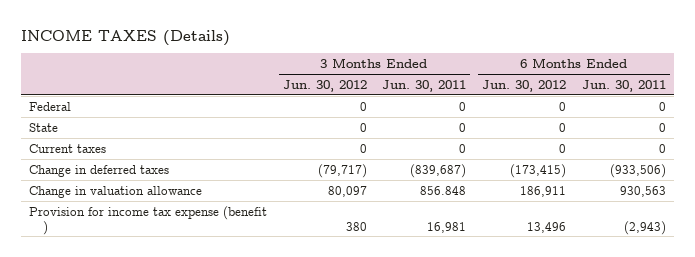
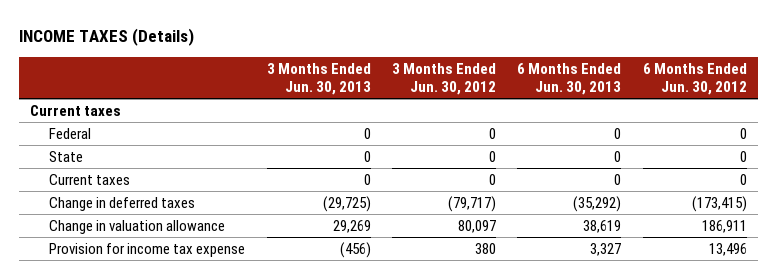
- | 3 Months Ended Jun. 30, 2012 | 3 Months Ended Jun. 30, 2011 | 6 Months Ended Jun. 30, 2012 | 6 Months Ended Jun. 30, 2011
+ | 3 Months Ended Jun. 30, 2013 | 3 Months Ended Jun. 30, 2012 | 6 Months Ended Jun. 30, 2013 | 6 Months Ended Jun. 30, 2012
+ Current taxes
- Provision for income tax expense (benefit ) | 380 | 16,981 | 13,496 | (2,943)
+ Provision for income tax expense | (456) | 380 | 3,327 | 13,496

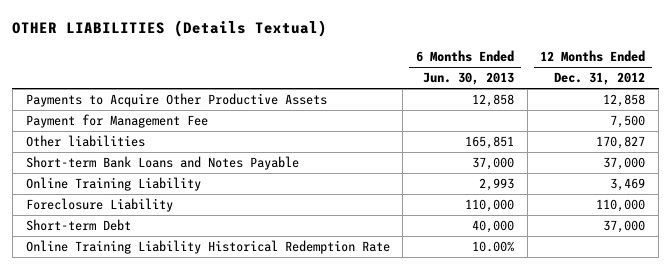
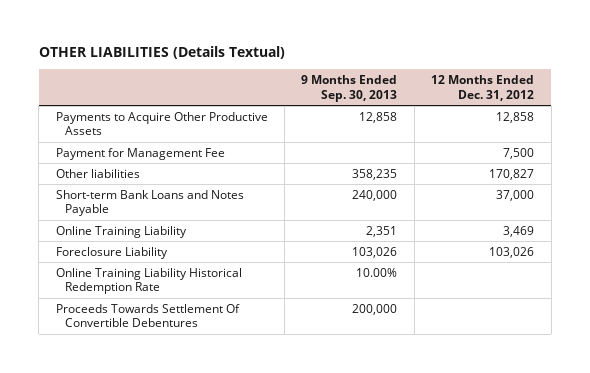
- | 6 Months Ended Jun. 30, 2013 | 12 Months Ended Dec. 31, 2012
+ | 9 Months Ended Sep. 30, 2013 | 12 Months Ended Dec. 31, 2012
- Foreclosure Liability | 110,000 | 110,000
- Short-term Debt | 40,000 | 37,000
+ Foreclosure Liability | 103,026 | 103,026
+ Proceeds Towards Settlement Of Convertible Debentures | 200,000 |

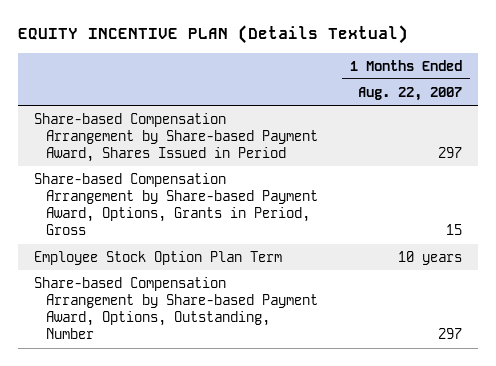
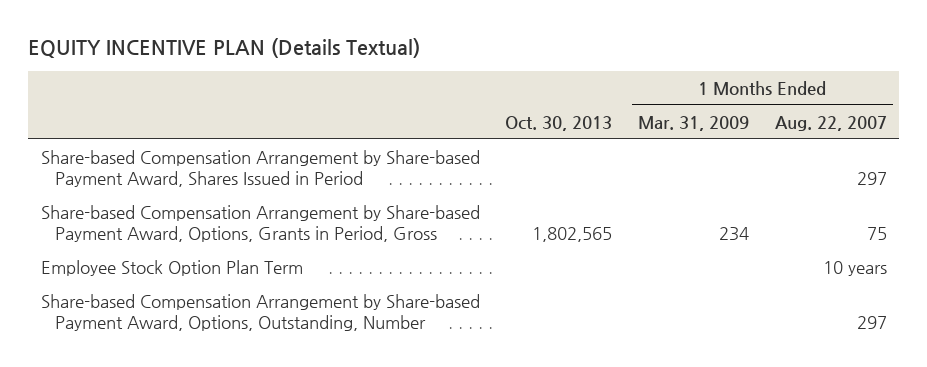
- | 1 Months Ended Aug. 22, 2007
+ | Oct. 30, 2013 | 1 Months Ended Mar. 31, 2009 | 1 Months Ended Aug. 22, 2007
- Share-based Compensation Arrangement by Share-based Payment Award, Options, Grants in Period, Gross | 15
+ Share-based Compensation Arrangement by Share-based Payment Award, Options, Grants in Period, Gross | 1,802,565 | 234 | 75

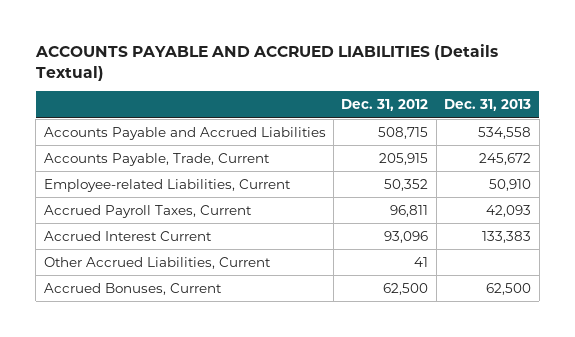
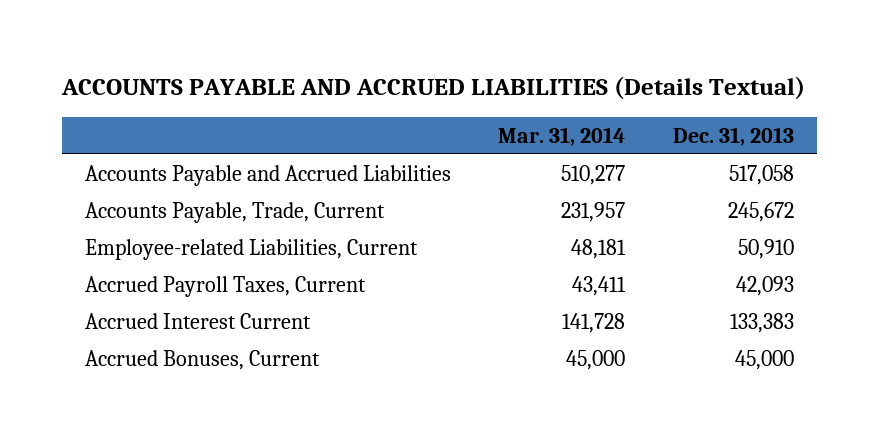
- | Dec. 31, 2012 | Dec. 31, 2013
+ | Mar. 31, 2014 | Dec. 31, 2013
- Accounts Payable and Accrued Liabilities | 508,715 | 534,558
+ Accounts Payable and Accrued Liabilities | 510,277 | 517,058
- Other Accrued Liabilities, Current | 41 |
- Accrued Bonuses, Current | 62,500 | 62,500
+ Accrued Bonuses, Current | 45,000 | 45,000

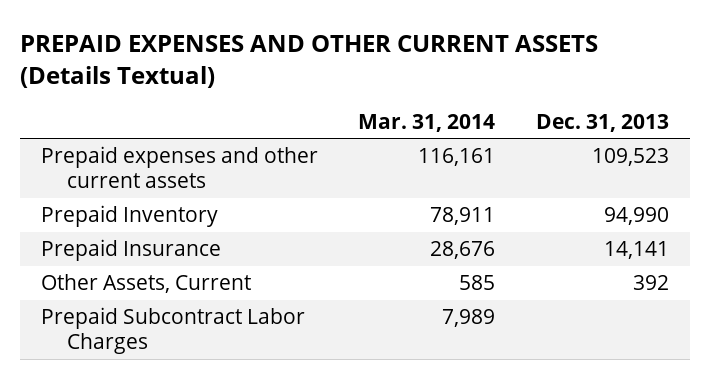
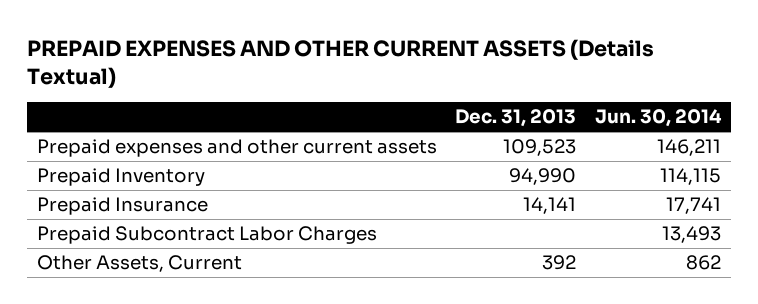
- | Mar. 31, 2014 | Dec. 31, 2013
+ | Dec. 31, 2013 | Jun. 30, 2014
moved down: Other Assets, Current | 392 | 862

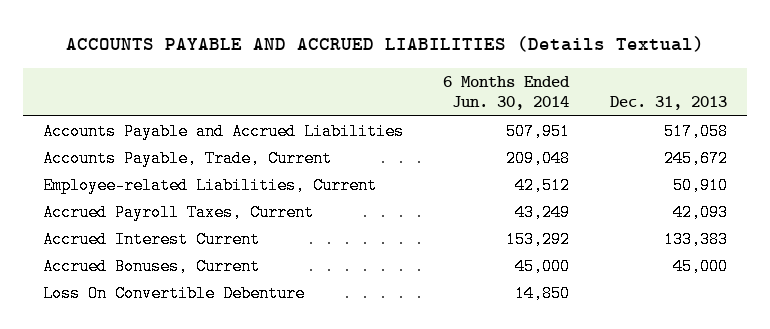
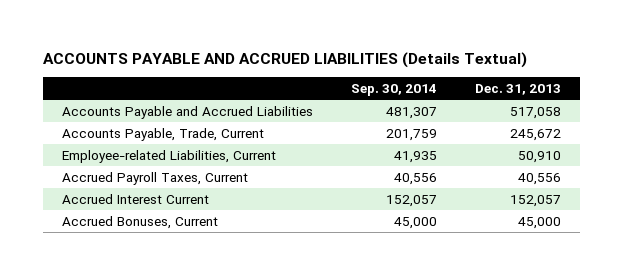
- | 6 Months Ended Jun. 30, 2014 | Dec. 31, 2013
+ | Sep. 30, 2014 | Dec. 31, 2013
- Accrued Payroll Taxes, Current | 43,249 | 42,093
- Accrued Interest Current | 153,292 | 133,383
+ Accrued Payroll Taxes, Current | 40,556 | 40,556
+ Accrued Interest Current | 152,057 | 152,057
- Loss On Convertible Debenture | 14,850 |

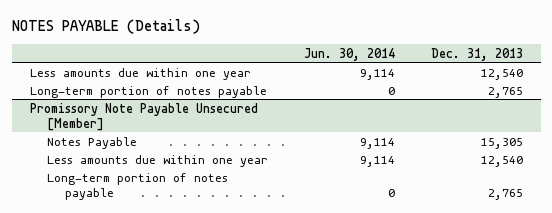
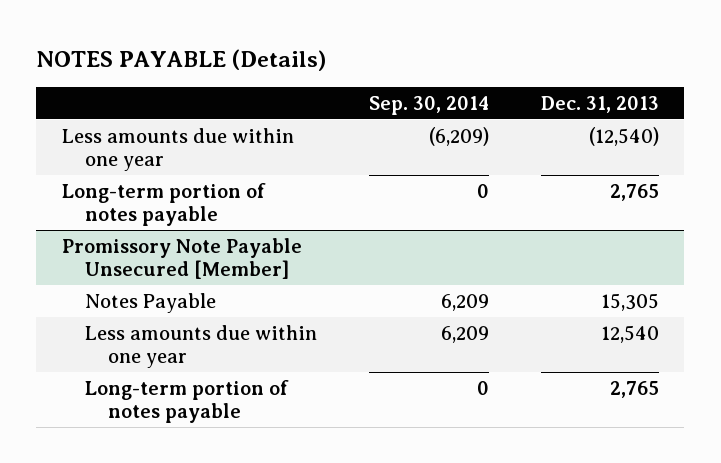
- | Jun. 30, 2014 | Dec. 31, 2013
+ | Sep. 30, 2014 | Dec. 31, 2013
- Less amounts due within one year | 9,114 | 12,540
+ Less amounts due within one year | (6,209) | (12,540)

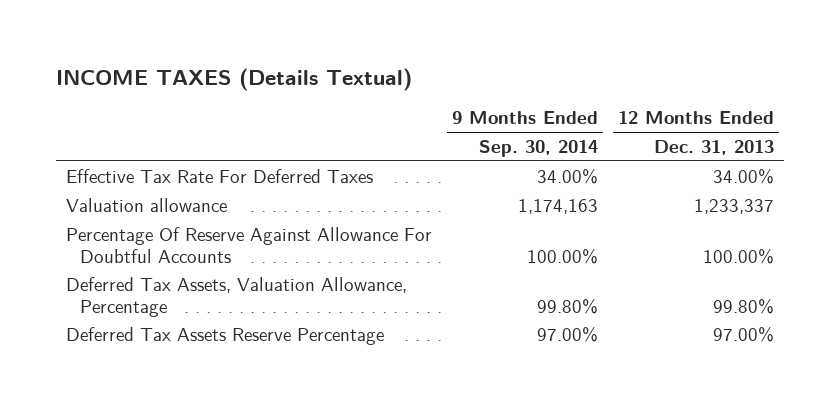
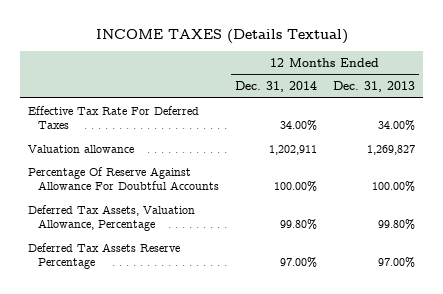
- | 9 Months Ended Sep. 30, 2014 | 12 Months Ended Dec. 31, 2013
+ | 12 Months Ended Dec. 31, 2014 | 12 Months Ended Dec. 31, 2013
- Valuation allowance | 1,174,163 | 1,233,337
+ Valuation allowance | 1,202,911 | 1,269,827

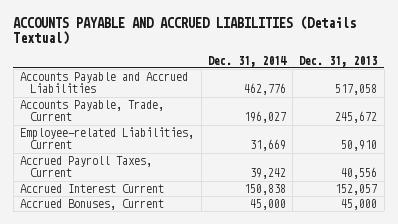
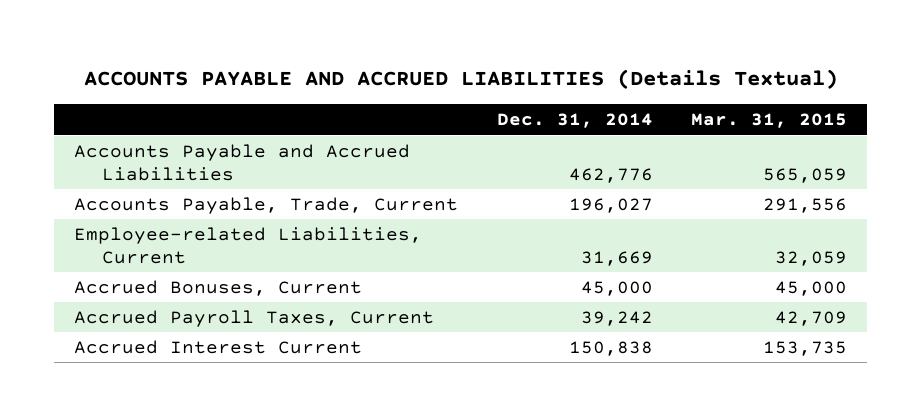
- | Dec. 31, 2014 | Dec. 31, 2013
+ | Dec. 31, 2014 | Mar. 31, 2015
moved up: Accrued Bonuses, Current | 45,000 | 45,000

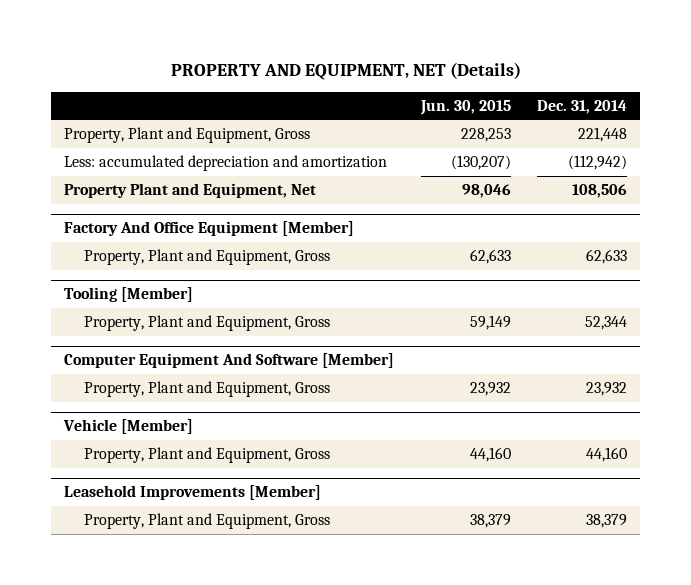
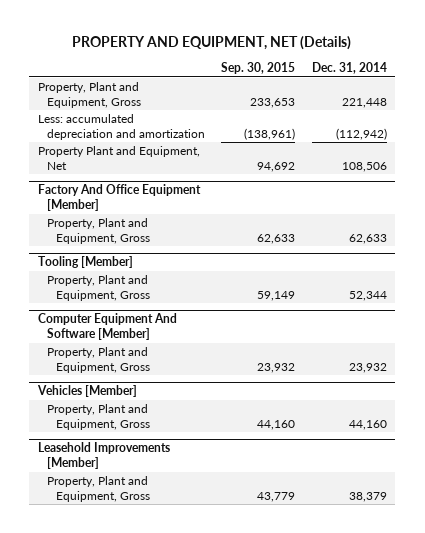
- | Jun. 30, 2015 | Dec. 31, 2014
+ | Sep. 30, 2015 | Dec. 31, 2014
- Vehicle [Member]
+ Vehicles [Member]

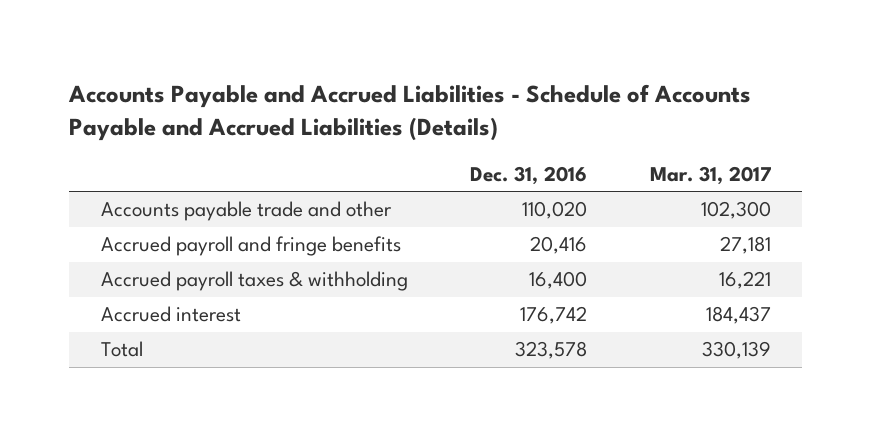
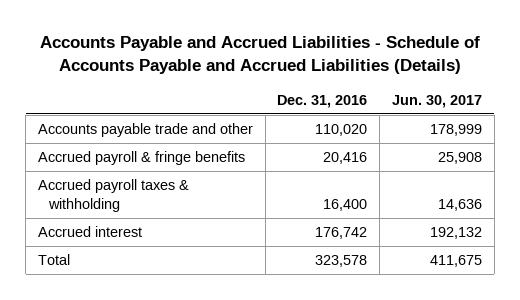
- | Dec. 31, 2016 | Mar. 31, 2017
+ | Dec. 31, 2016 | Jun. 30, 2017
- Accrued payroll and fringe benefits | 20,416 | 27,181
+ Accrued payroll & fringe benefits | 20,416 | 25,908

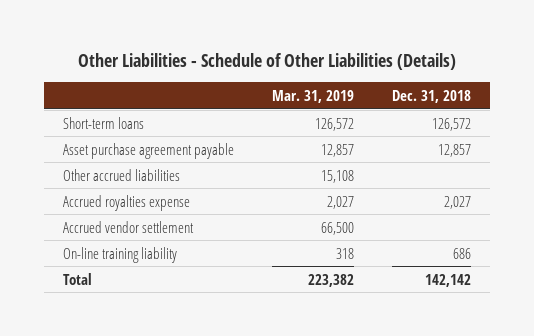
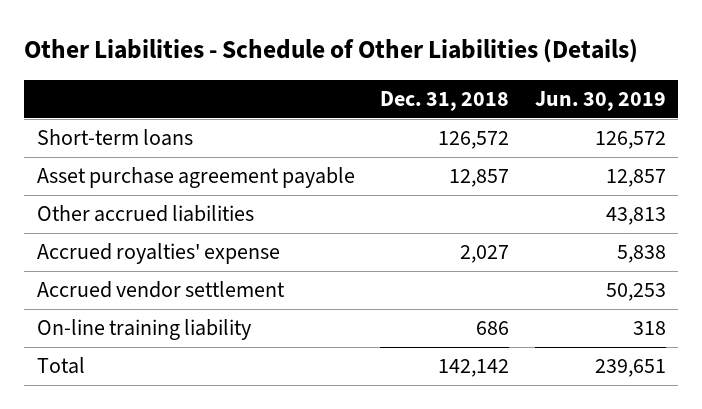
- | Mar. 31, 2019 | Dec. 31, 2018
+ | Dec. 31, 2018 | Jun. 30, 2019
- Accrued royalties expense | 2,027 | 2,027
+ Accrued royalties' expense | 2,027 | 5,838

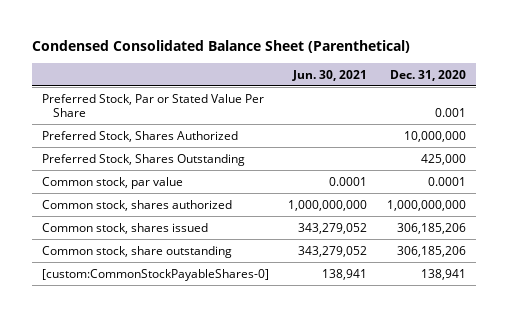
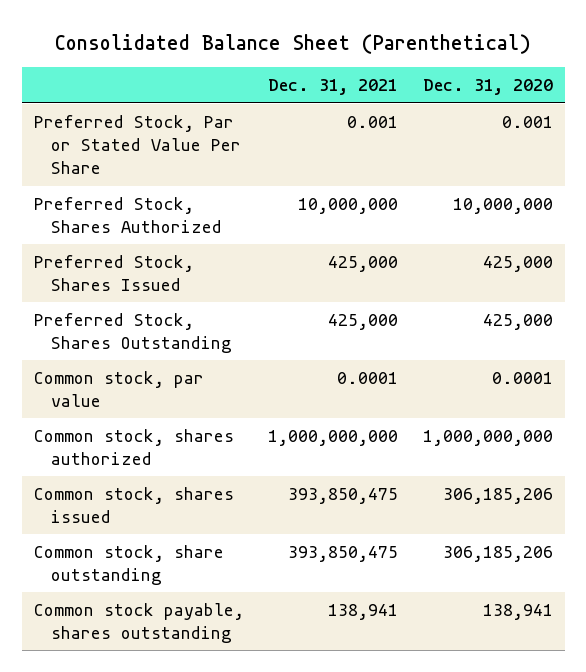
- Condensed Consolidated Balance Sheet (Parenthetical)
+ Consolidated Balance Sheet (Parenthetical)
- | Jun. 30, 2021 | Dec. 31, 2020
+ | Dec. 31, 2021 | Dec. 31, 2020
+ Preferred Stock, Shares Issued | 425,000 | 425,000
- [custom:CommonStockPayableShares-0] | 138,941 | 138,941
+ Common stock payable, shares outstanding | 138,941 | 138,941

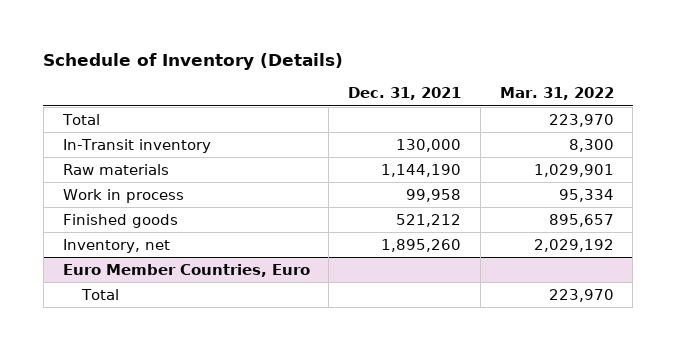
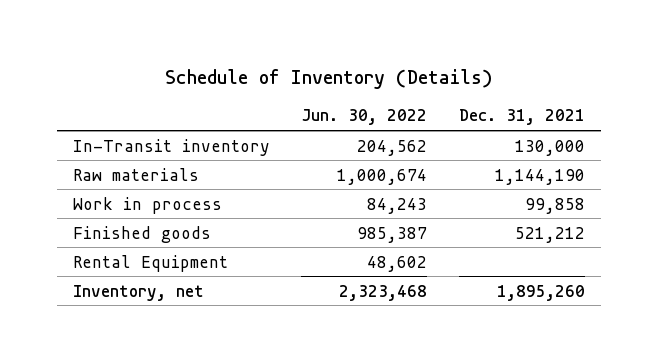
- | Dec. 31, 2021 | Mar. 31, 2022
+ | Jun. 30, 2022 | Dec. 31, 2021
- Total | | 223,970
- Work in process | 99,958 | 95,334
+ Work in process | 84,243 | 99,858
+ Rental Equipment | 48,602 |
- Euro Member Countries, Euro
- Total | | 223,970

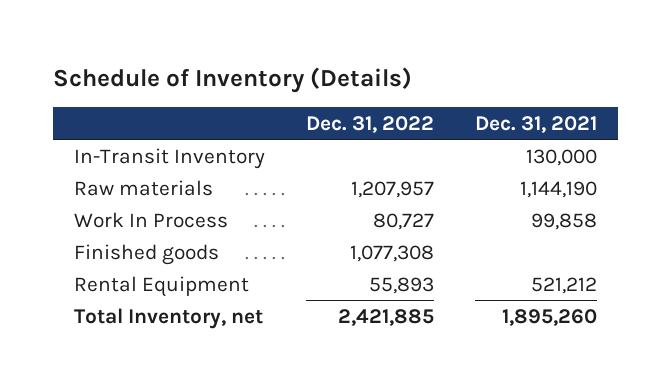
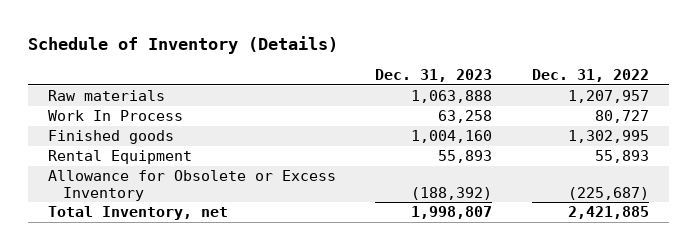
- | Dec. 31, 2022 | Dec. 31, 2021
+ | Dec. 31, 2023 | Dec. 31, 2022
- In-Transit Inventory | | 130,000
- Finished goods | 1,077,308 |
+ Finished goods | 1,004,160 | 1,302,995
+ Allowance for Obsolete or Excess Inventory | (188,392) | (225,687)

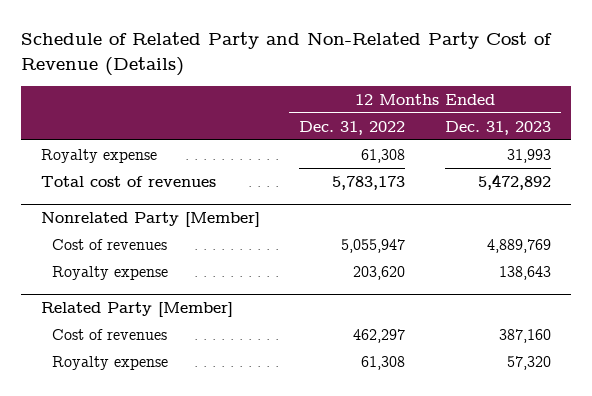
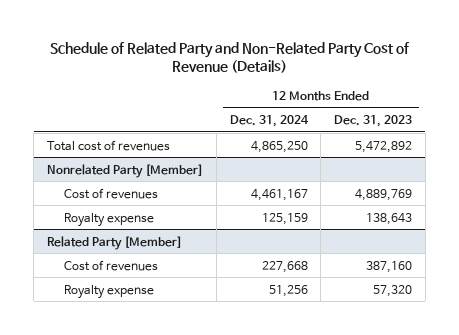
- | 12 Months Ended Dec. 31, 2022 | 12 Months Ended Dec. 31, 2023
+ | 12 Months Ended Dec. 31, 2024 | 12 Months Ended Dec. 31, 2023
- Royalty expense | 61,308 | 31,993

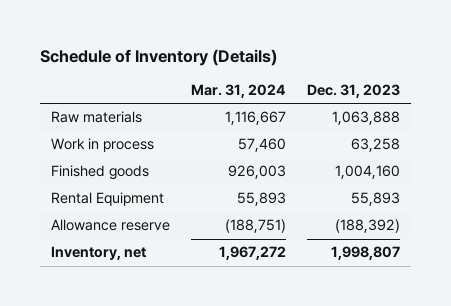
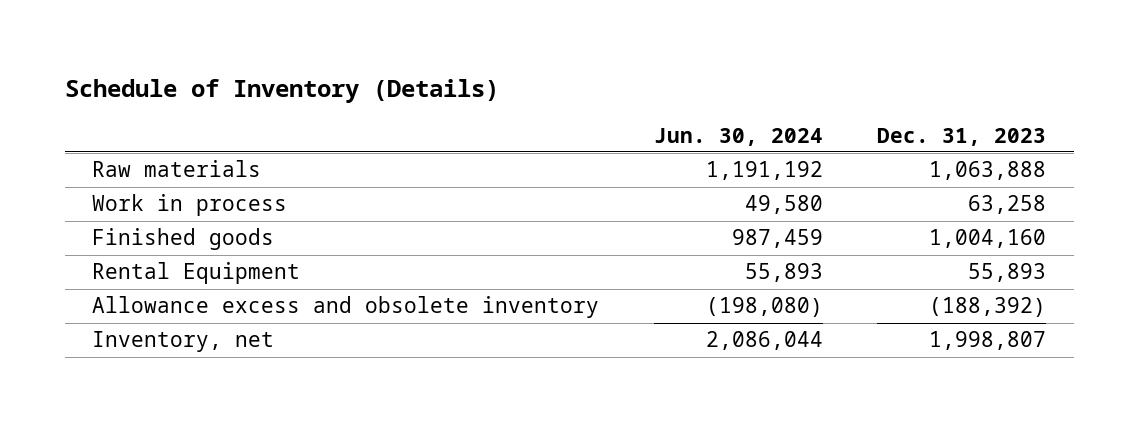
- | Mar. 31, 2024 | Dec. 31, 2023
+ | Jun. 30, 2024 | Dec. 31, 2023
- Allowance reserve | (188,751) | (188,392)
+ Allowance excess and obsolete inventory | (198,080) | (188,392)

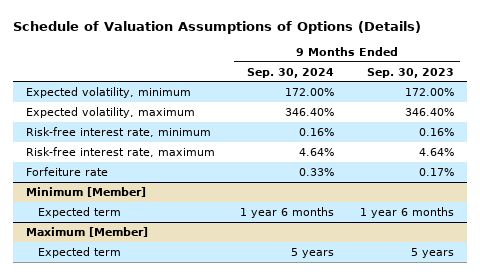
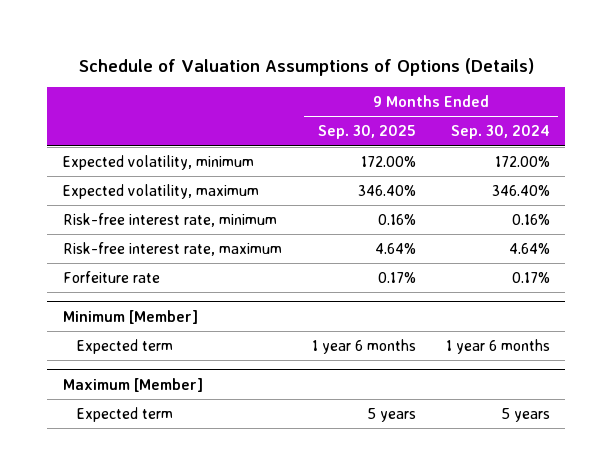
- | 9 Months Ended Sep. 30, 2024 | 9 Months Ended Sep. 30, 2023
+ | 9 Months Ended Sep. 30, 2025 | 9 Months Ended Sep. 30, 2024
- Forfeiture rate | 0.33% | 0.17%
+ Forfeiture rate | 0.17% | 0.17%

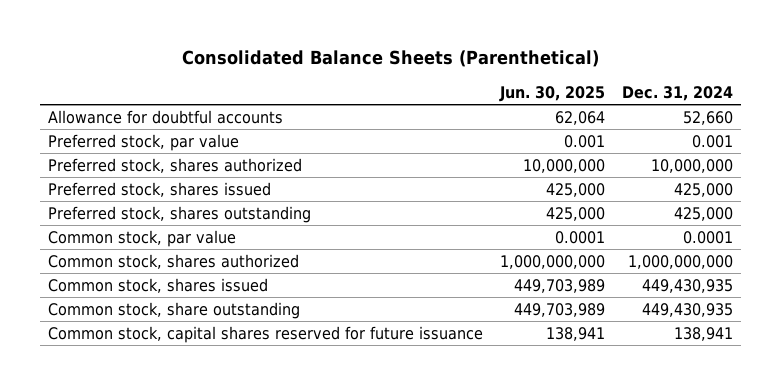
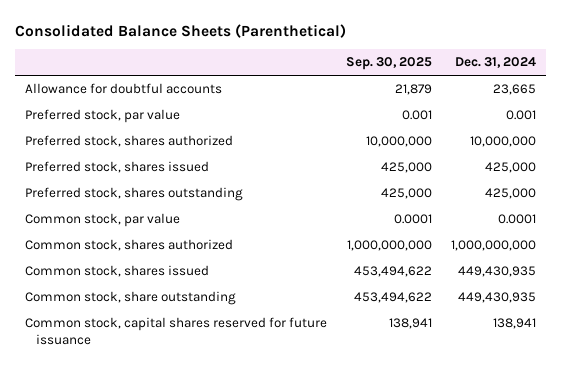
- | Jun. 30, 2025 | Dec. 31, 2024
+ | Sep. 30, 2025 | Dec. 31, 2024
- Allowance for doubtful accounts | 62,064 | 52,660
+ Allowance for doubtful accounts | 21,879 | 23,665

